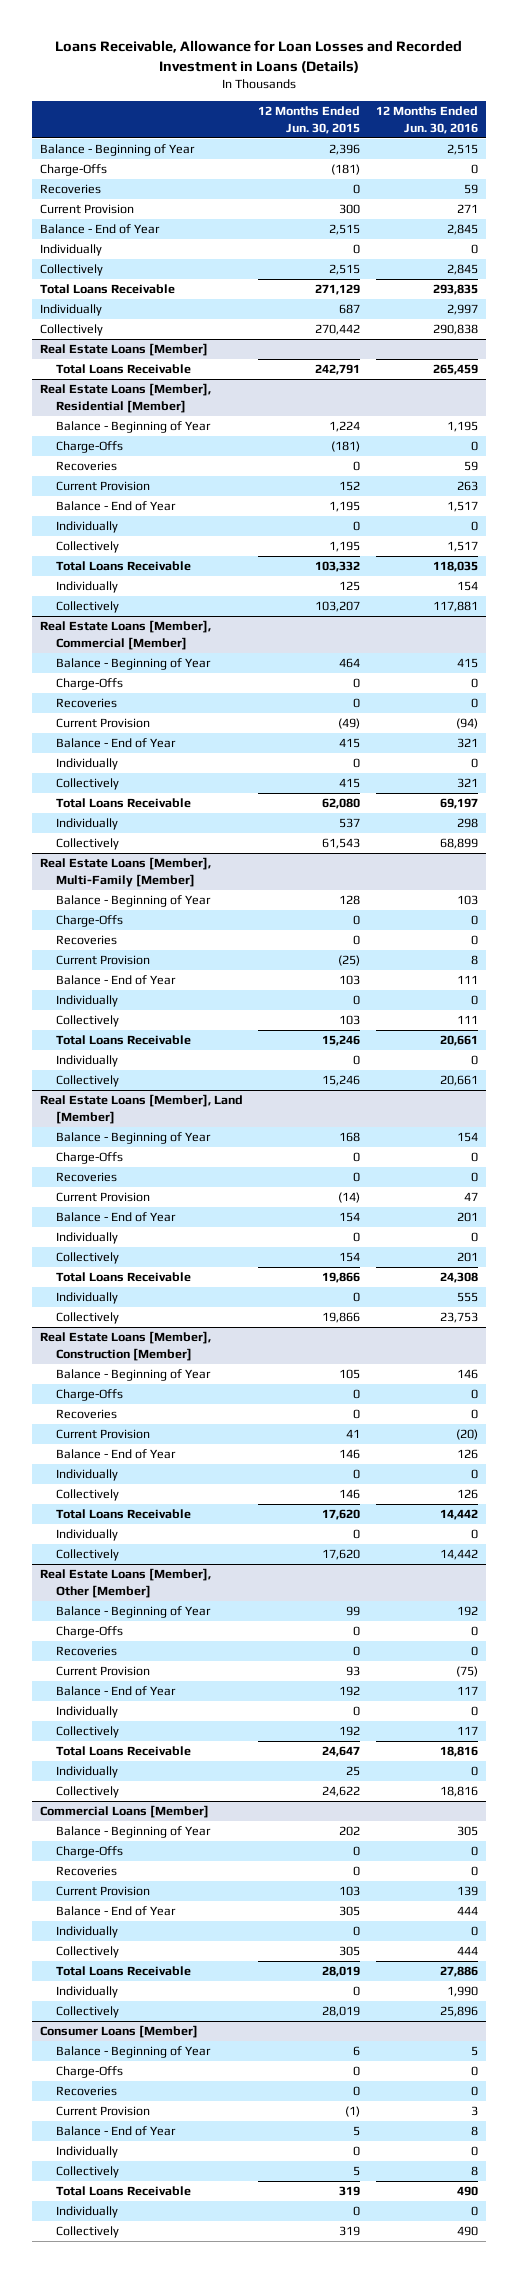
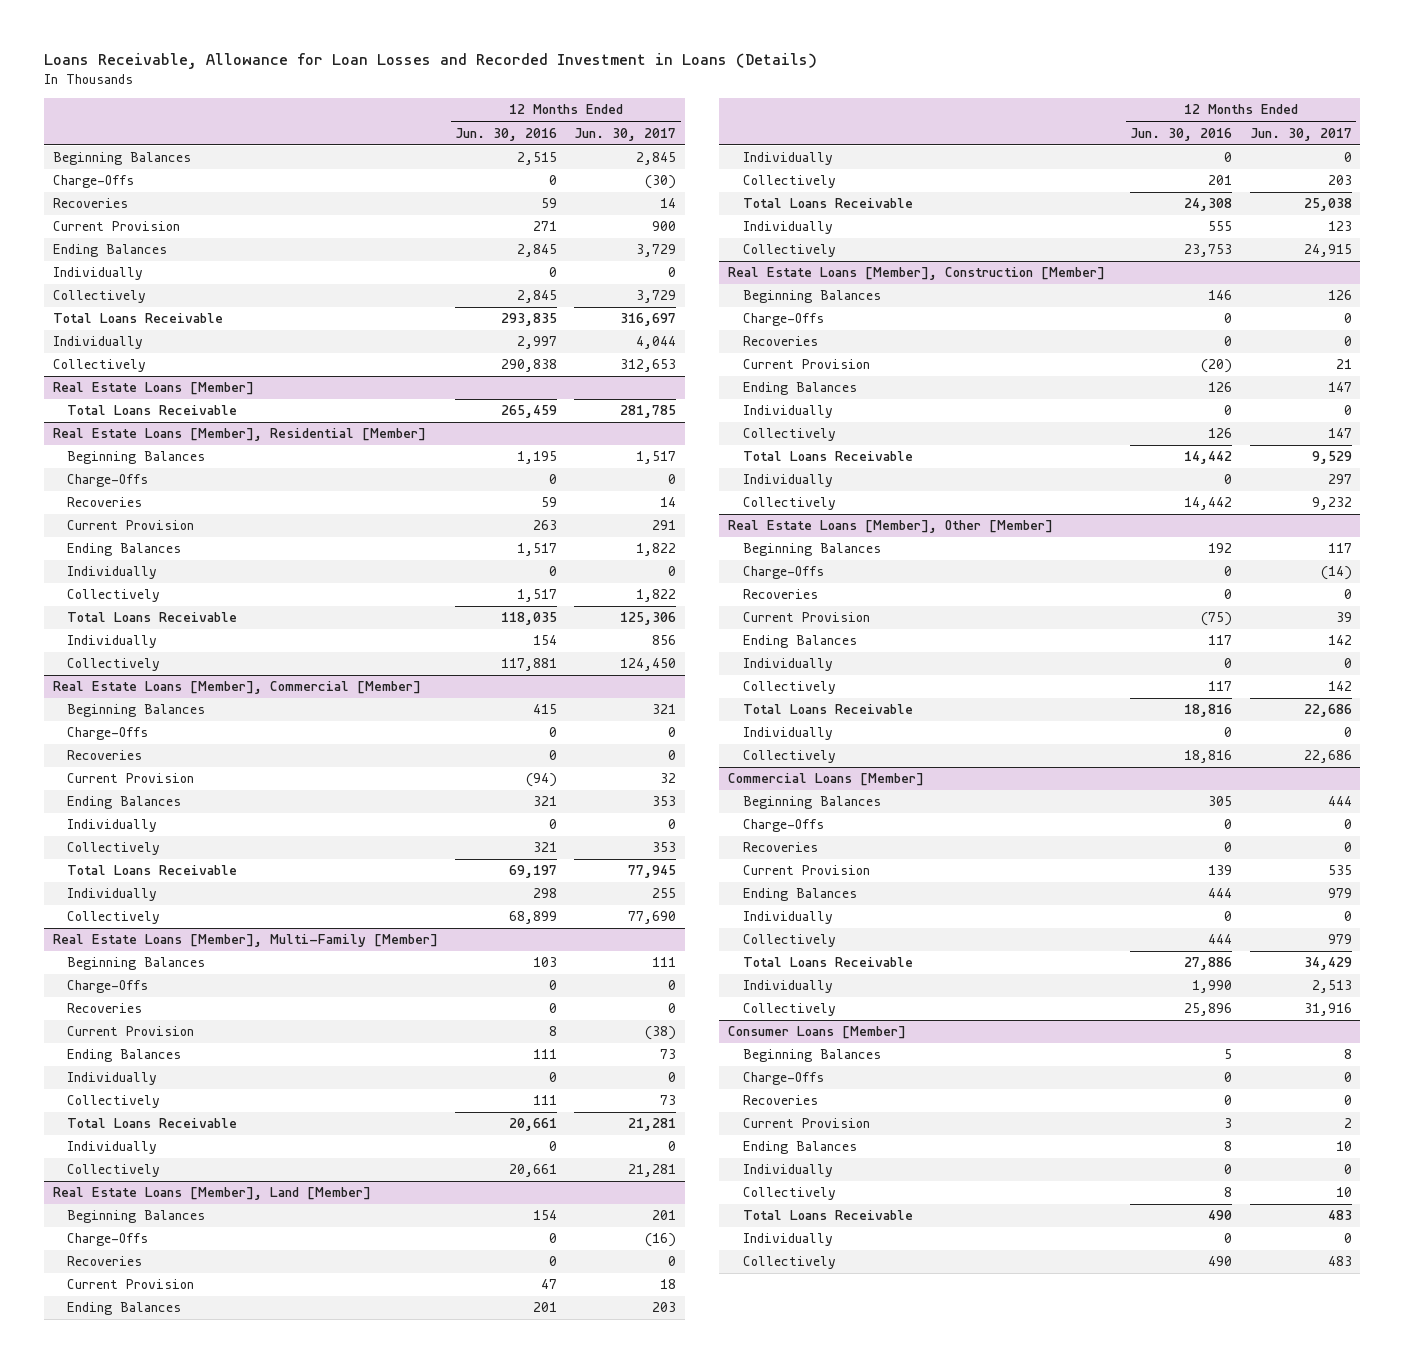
- | 12 Months Ended Jun. 30, 2015 | 12 Months Ended Jun. 30, 2016
+ | 12 Months Ended Jun. 30, 2016 | 12 Months Ended Jun. 30, 2017
- Balance - Beginning of Year | 2,396 | 2,515
+ Beginning Balances | 2,515 | 2,845
- Balance - End of Year | 2,515 | 2,845
+ Ending Balances | 2,845 | 3,729
@ Real Estate Loans [Member], Residential [Member]
- Balance - Beginning of Year | 1,224 | 1,195
+ Beginning Balances | 1,195 | 1,517
- Balance - End of Year | 1,195 | 1,517
+ Ending Balances | 1,517 | 1,822
@ Real Estate Loans [Member], Commercial [Member]
- Balance - Beginning of Year | 464 | 415
+ Beginning Balances | 415 | 321
- Balance - End of Year | 415 | 321
+ Ending Balances | 321 | 353
@ Real Estate Loans [Member], Multi-Family [Member]
- Balance - Beginning of Year | 128 | 103
+ Beginning Balances | 103 | 111
- Balance - End of Year | 103 | 111
+ Ending Balances | 111 | 73
@ Real Estate Loans [Member], Land [Member]
- Balance - Beginning of Year | 168 | 154
+ Beginning Balances | 154 | 201
- Balance - End of Year | 154 | 201
+ Ending Balances | 201 | 203
@ Real Estate Loans [Member], Construction [Member]
- Balance - Beginning of Year | 105 | 146
+ Beginning Balances | 146 | 126
- Balance - End of Year | 146 | 126
+ Ending Balances | 126 | 147
@ Real Estate Loans [Member], Other [Member]
- Balance - Beginning of Year | 99 | 192
+ Beginning Balances | 192 | 117
- Balance - End of Year | 192 | 117
+ Ending Balances | 117 | 142
@ Commercial Loans [Member]
- Balance - Beginning of Year | 202 | 305
+ Beginning Balances | 305 | 444
- Balance - End of Year | 305 | 444
+ Ending Balances | 444 | 979
@ Consumer Loans [Member]
- Balance - Beginning of Year | 6 | 5
+ Beginning Balances | 5 | 8
- Balance - End of Year | 5 | 8
+ Ending Balances | 8 | 10

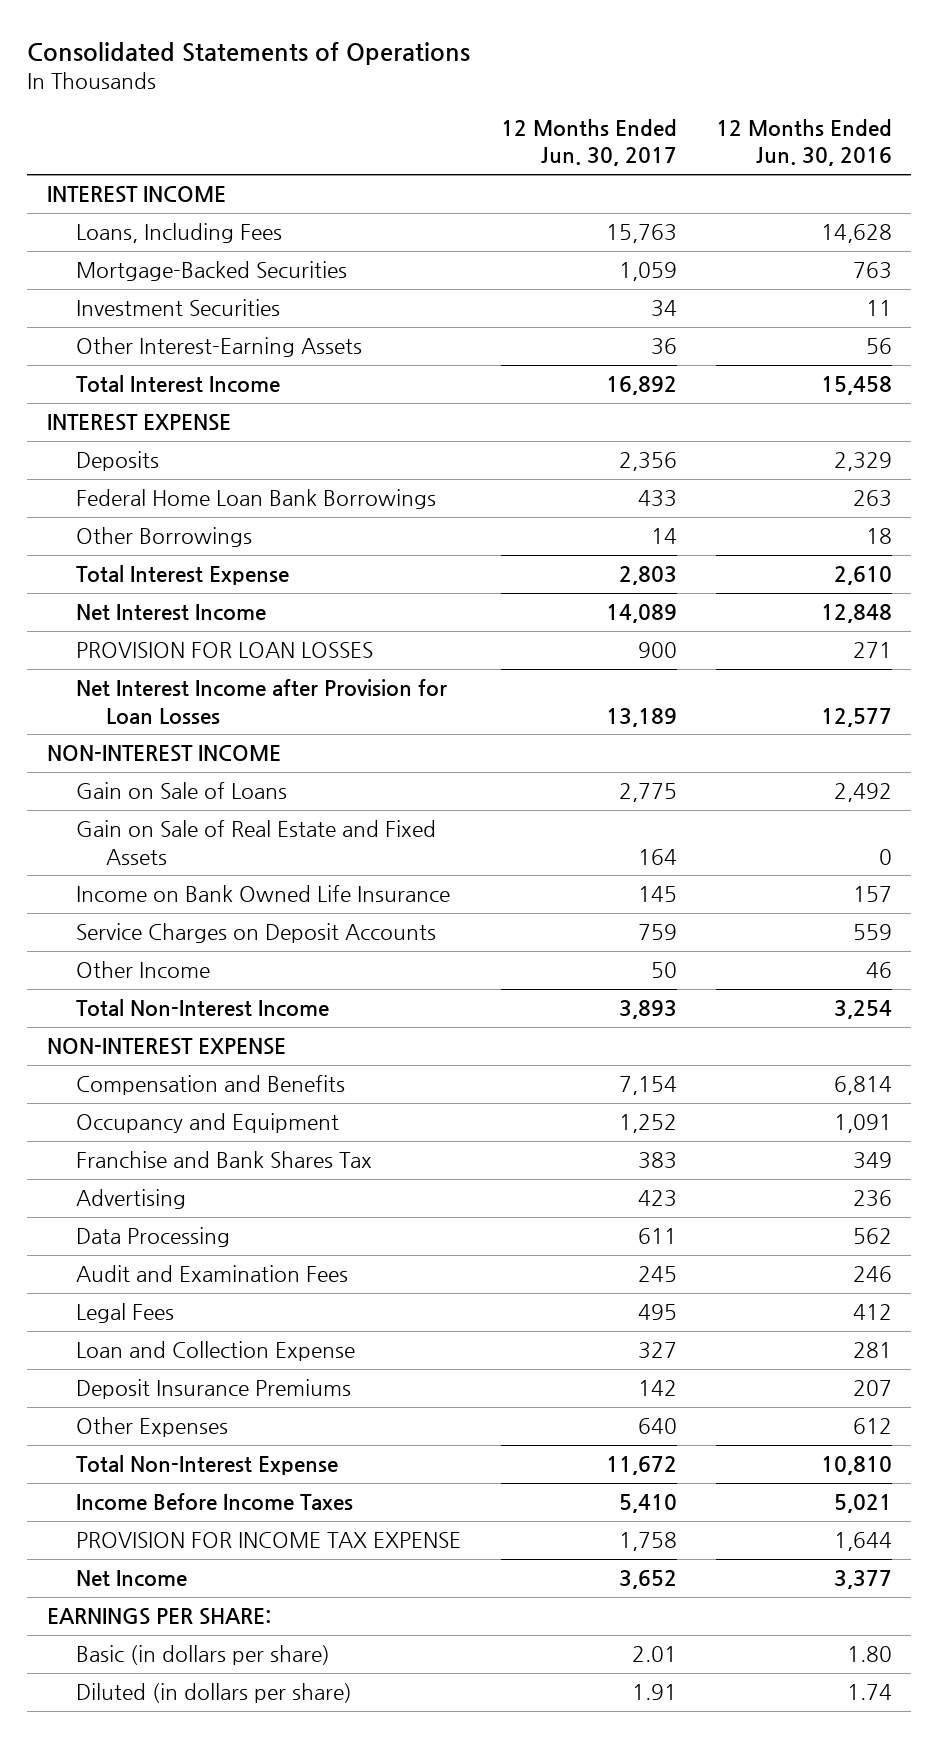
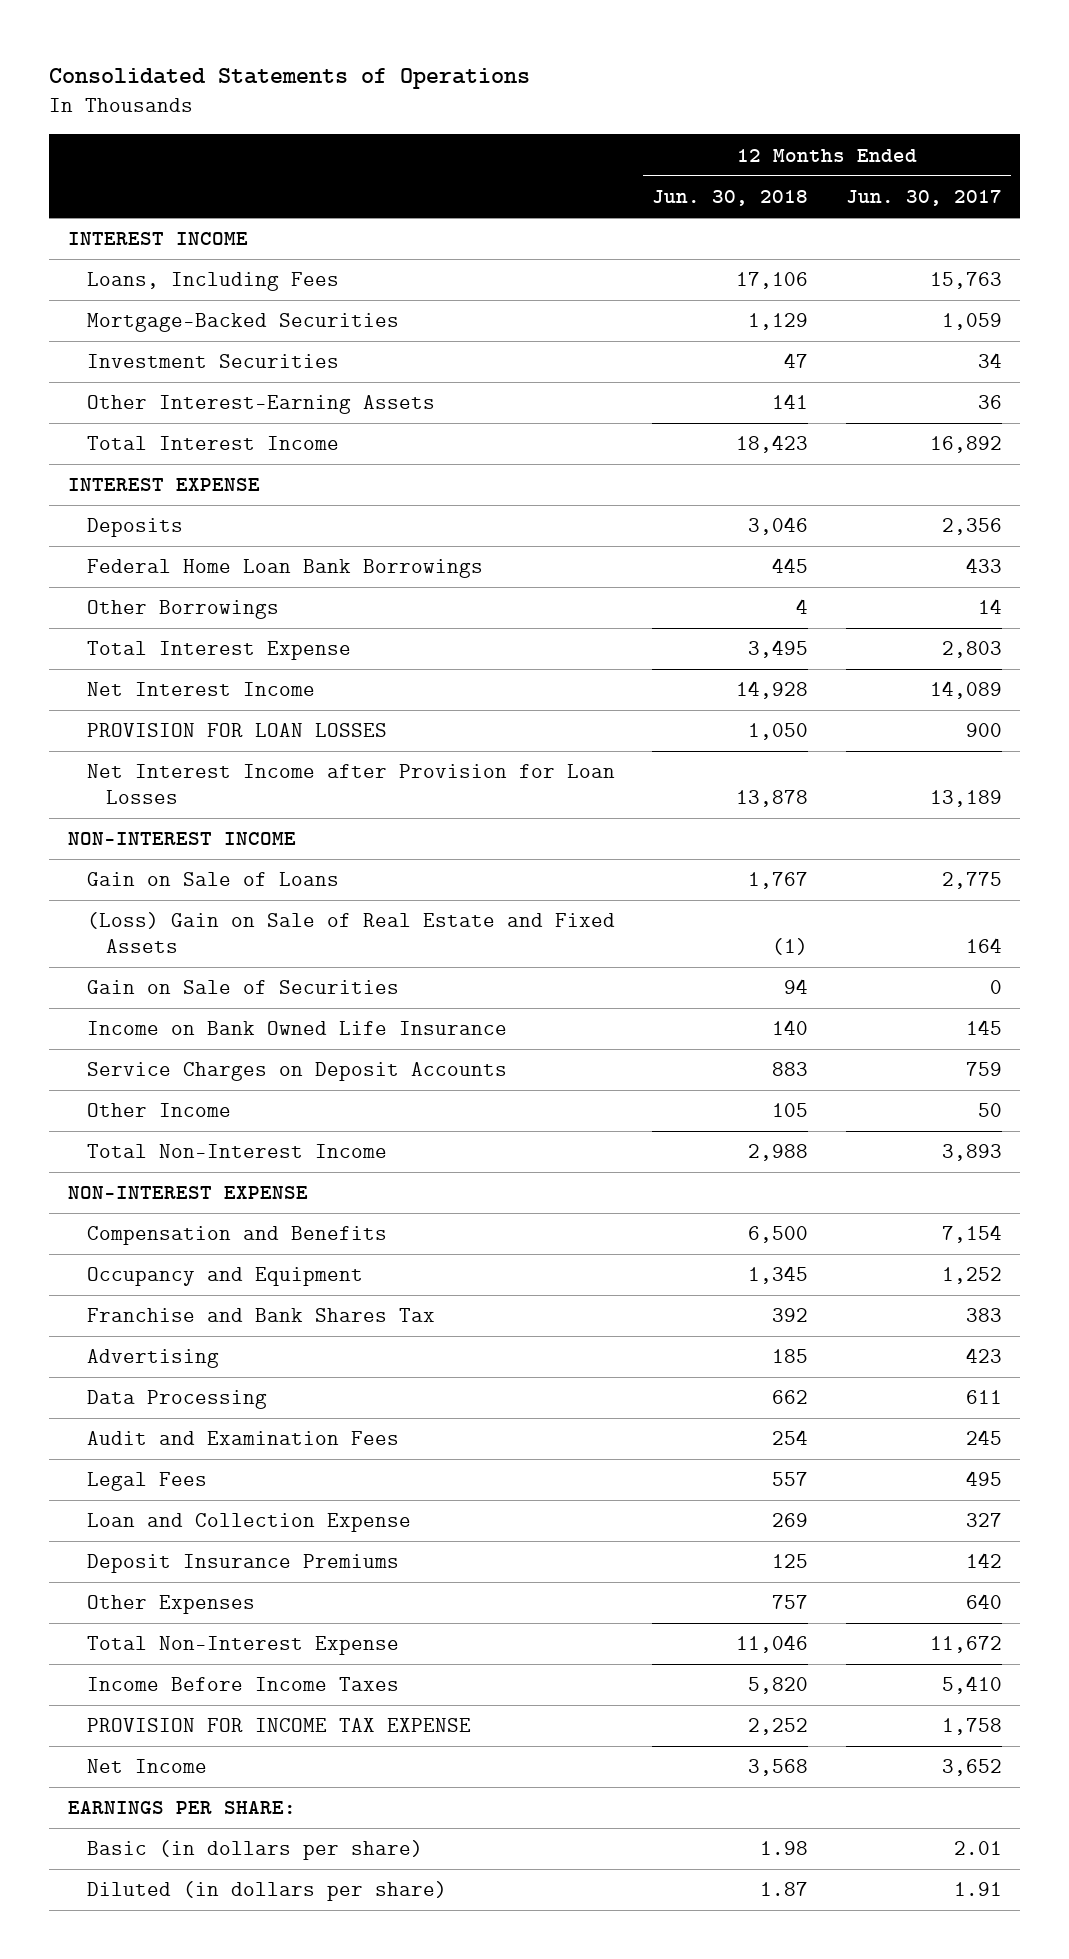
- | 12 Months Ended Jun. 30, 2017 | 12 Months Ended Jun. 30, 2016
+ | 12 Months Ended Jun. 30, 2018 | 12 Months Ended Jun. 30, 2017
- Gain on Sale of Real Estate and Fixed Assets | 164 | 0
+ (Loss) Gain on Sale of Real Estate and Fixed Assets | (1) | 164
+ Gain on Sale of Securities | 94 | 0

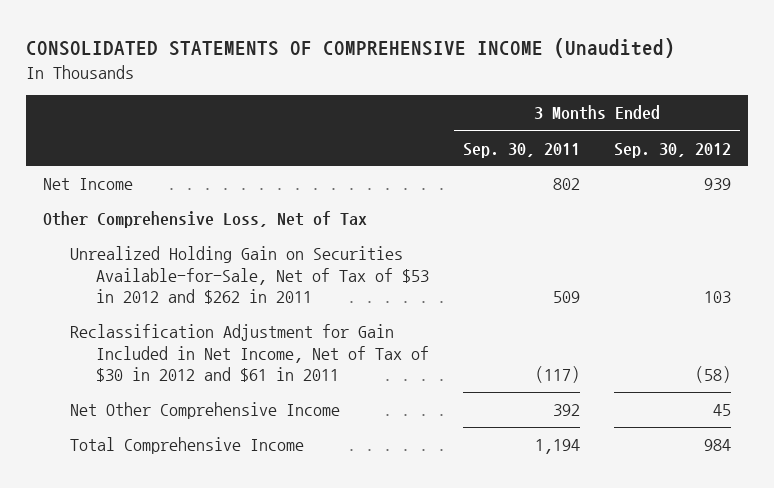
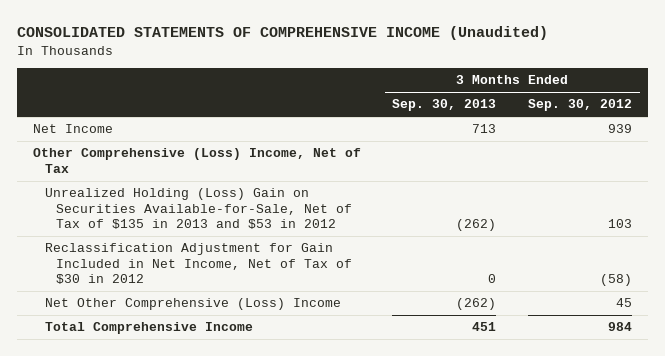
- | 3 Months Ended Sep. 30, 2011 | 3 Months Ended Sep. 30, 2012
+ | 3 Months Ended Sep. 30, 2013 | 3 Months Ended Sep. 30, 2012
- Other Comprehensive Loss, Net of Tax
- Unrealized Holding Gain on Securities Available-for-Sale, Net of Tax of $53 in 2012 and $262 in 2011 | 509 | 103
- Reclassification Adjustment for Gain Included in Net Income, Net of Tax of $30 in 2012 and $61 in 2011 | (117) | (58)
- Net Other Comprehensive Income | 392 | 45
+ Other Comprehensive (Loss) Income, Net of Tax
+ Unrealized Holding (Loss) Gain on Securities Available-for-Sale, Net of Tax of $135 in 2013 and $53 in 2012 | (262) | 103
+ Reclassification Adjustment for Gain Included in Net Income, Net of Tax of $30 in 2012 | 0 | (58)
+ Net Other Comprehensive (Loss) Income | (262) | 45

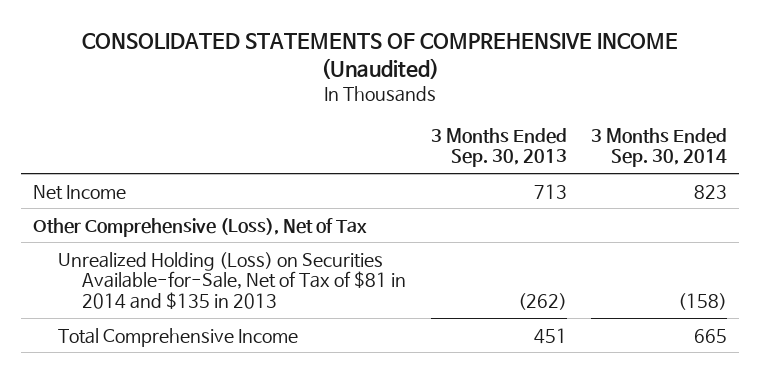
- | 3 Months Ended Sep. 30, 2013 | 3 Months Ended Sep. 30, 2012
+ | 3 Months Ended Sep. 30, 2013 | 3 Months Ended Sep. 30, 2014
- Other Comprehensive (Loss) Income, Net of Tax
- Unrealized Holding (Loss) Gain on Securities Available-for-Sale, Net of Tax of $135 in 2013 and $53 in 2012 | (262) | 103
- Reclassification Adjustment for Gain Included in Net Income, Net of Tax of $30 in 2012 | 0 | (58)
- Net Other Comprehensive (Loss) Income | (262) | 45
+ Other Comprehensive (Loss), Net of Tax
+ Unrealized Holding (Loss) on Securities Available-for-Sale, Net of Tax of $81 in 2014 and $135 in 2013 | (262) | (158)

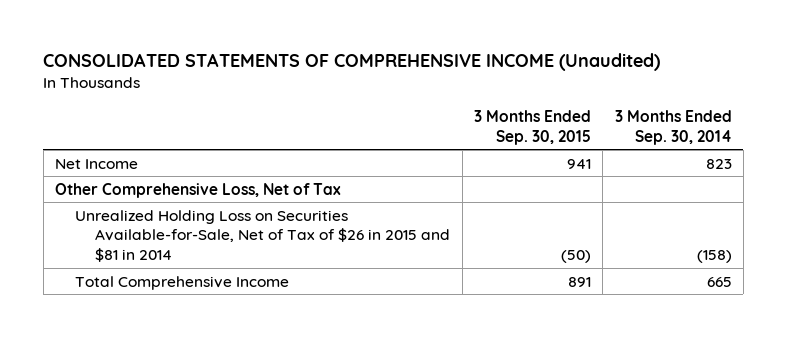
- | 3 Months Ended Sep. 30, 2013 | 3 Months Ended Sep. 30, 2014
+ | 3 Months Ended Sep. 30, 2015 | 3 Months Ended Sep. 30, 2014
- Other Comprehensive (Loss), Net of Tax
- Unrealized Holding (Loss) on Securities Available-for-Sale, Net of Tax of $81 in 2014 and $135 in 2013 | (262) | (158)
+ Other Comprehensive Loss, Net of Tax
+ Unrealized Holding Loss on Securities Available-for-Sale, Net of Tax of $26 in 2015 and $81 in 2014 | (50) | (158)

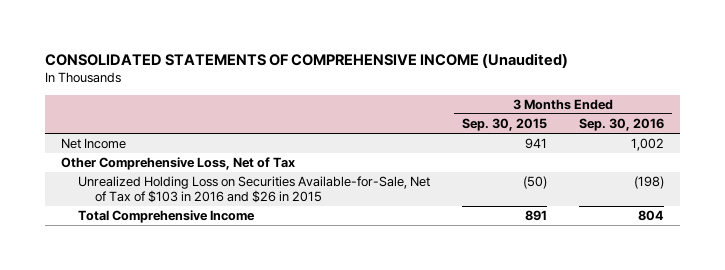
- | 3 Months Ended Sep. 30, 2015 | 3 Months Ended Sep. 30, 2014
+ | 3 Months Ended Sep. 30, 2015 | 3 Months Ended Sep. 30, 2016
- Unrealized Holding Loss on Securities Available-for-Sale, Net of Tax of $26 in 2015 and $81 in 2014 | (50) | (158)
+ Unrealized Holding Loss on Securities Available-for-Sale, Net of Tax of $103 in 2016 and $26 in 2015 | (50) | (198)

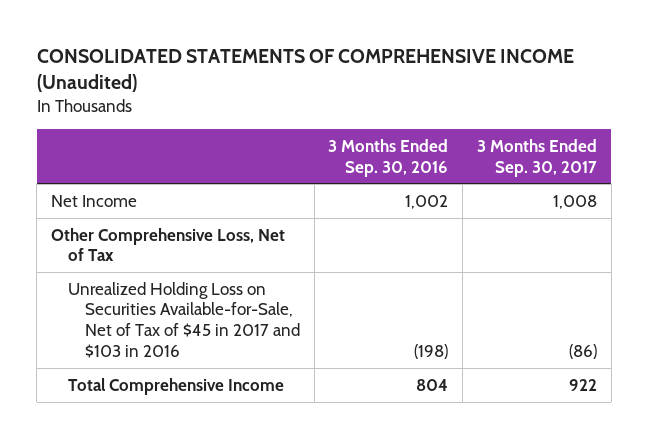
- | 3 Months Ended Sep. 30, 2015 | 3 Months Ended Sep. 30, 2016
+ | 3 Months Ended Sep. 30, 2016 | 3 Months Ended Sep. 30, 2017
- Unrealized Holding Loss on Securities Available-for-Sale, Net of Tax of $103 in 2016 and $26 in 2015 | (50) | (198)
+ Unrealized Holding Loss on Securities Available-for-Sale, Net of Tax of $45 in 2017 and $103 in 2016 | (198) | (86)

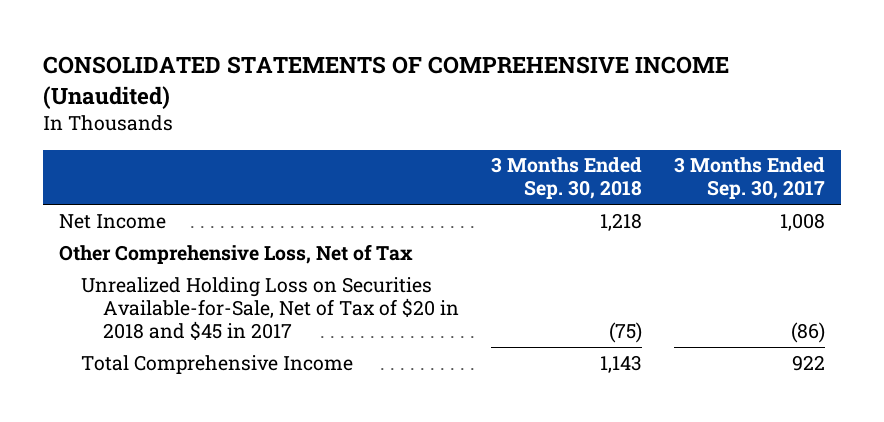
- | 3 Months Ended Sep. 30, 2016 | 3 Months Ended Sep. 30, 2017
+ | 3 Months Ended Sep. 30, 2018 | 3 Months Ended Sep. 30, 2017
- Unrealized Holding Loss on Securities Available-for-Sale, Net of Tax of $45 in 2017 and $103 in 2016 | (198) | (86)
+ Unrealized Holding Loss on Securities Available-for-Sale, Net of Tax of $20 in 2018 and $45 in 2017 | (75) | (86)

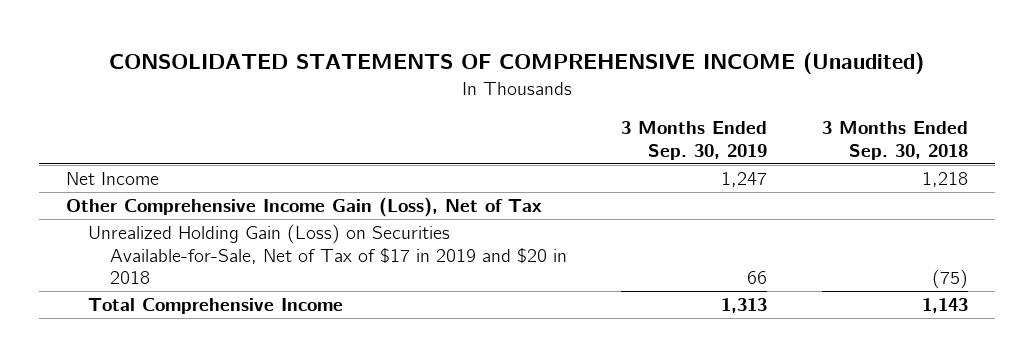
- | 3 Months Ended Sep. 30, 2018 | 3 Months Ended Sep. 30, 2017
+ | 3 Months Ended Sep. 30, 2019 | 3 Months Ended Sep. 30, 2018
- Other Comprehensive Loss, Net of Tax
- Unrealized Holding Loss on Securities Available-for-Sale, Net of Tax of $20 in 2018 and $45 in 2017 | (75) | (86)
+ Other Comprehensive Income Gain (Loss), Net of Tax
+ Unrealized Holding Gain (Loss) on Securities Available-for-Sale, Net of Tax of $17 in 2019 and $20 in 2018 | 66 | (75)

